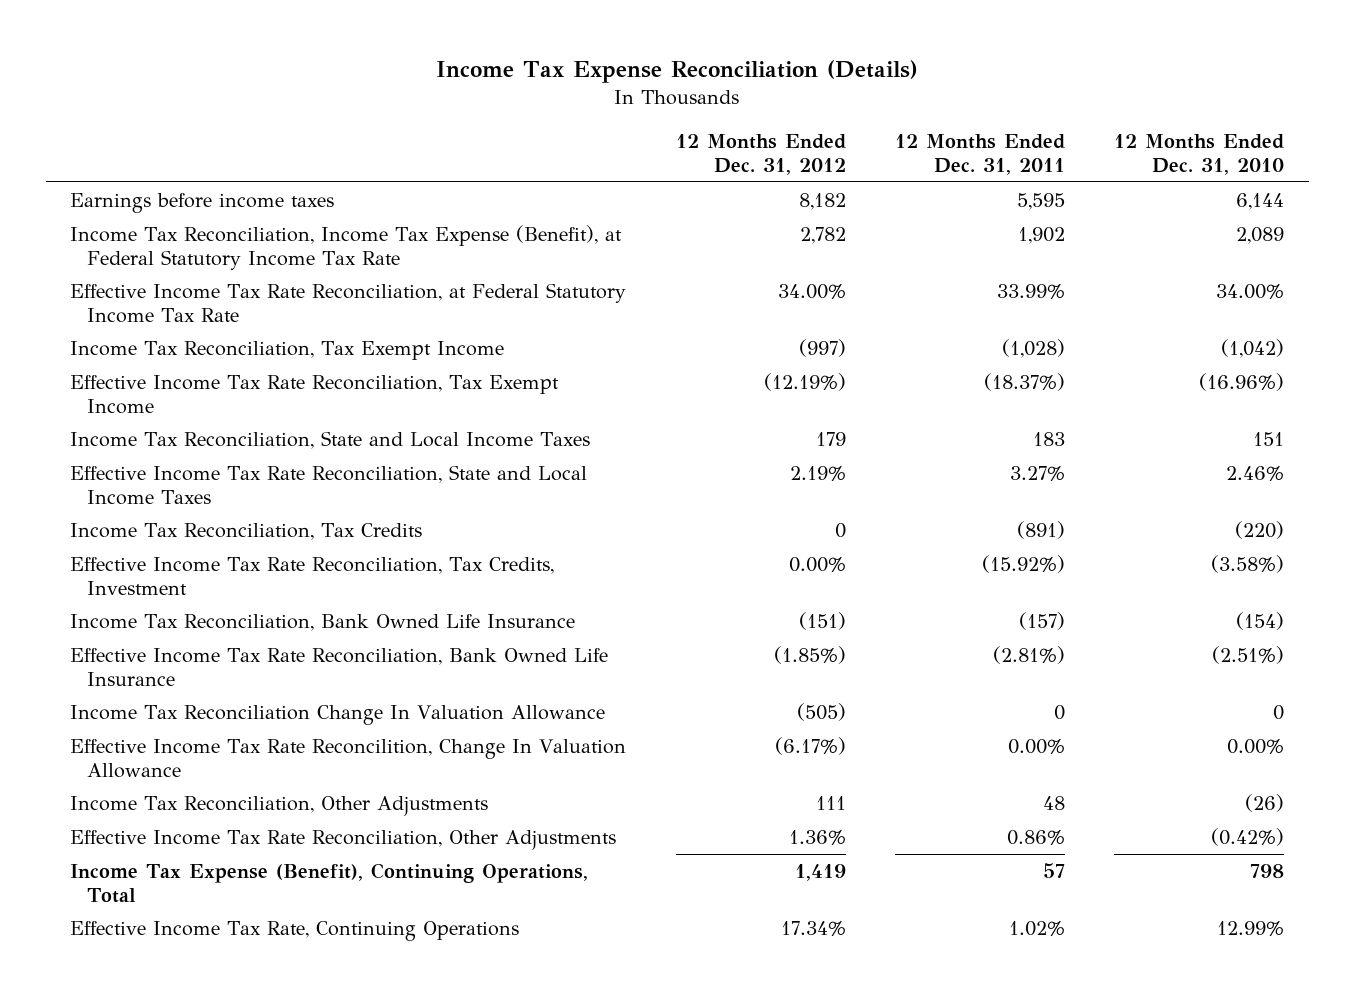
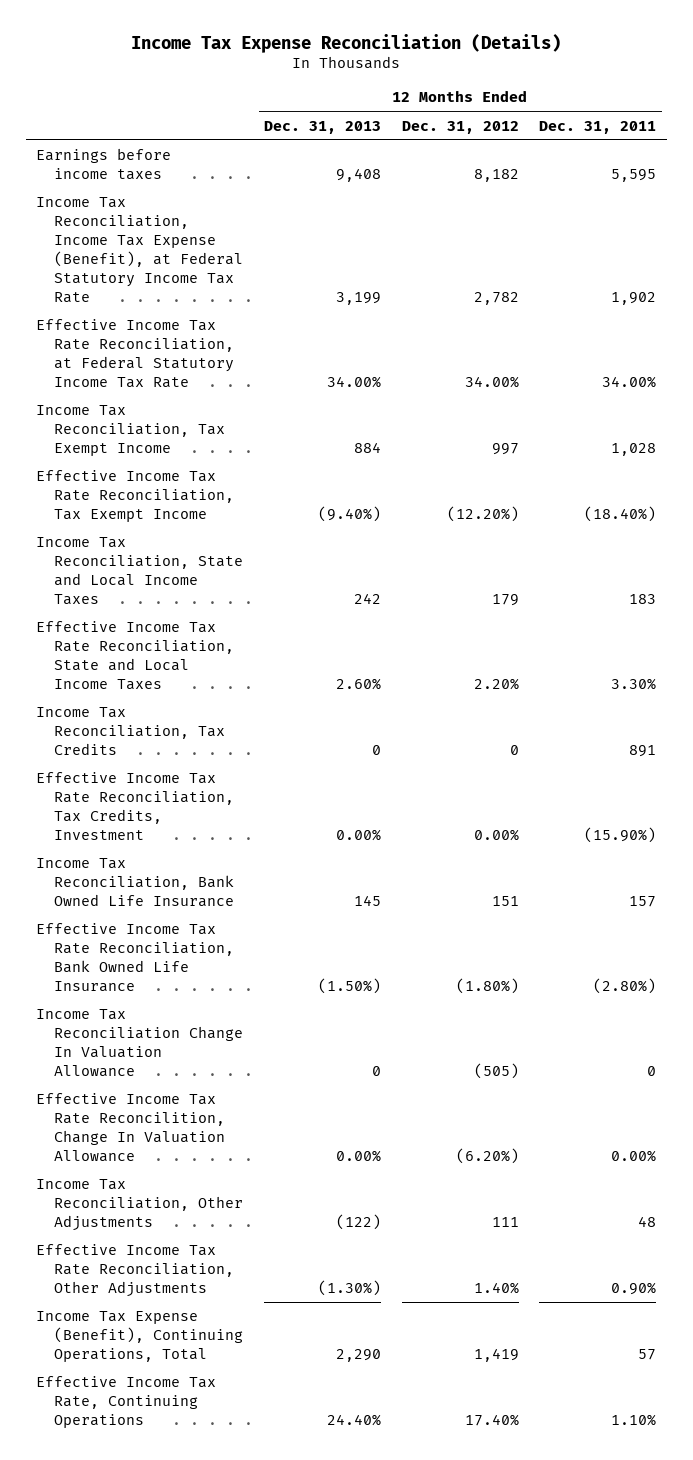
- | 12 Months Ended Dec. 31, 2012 | 12 Months Ended Dec. 31, 2011 | 12 Months Ended Dec. 31, 2010
+ | 12 Months Ended Dec. 31, 2013 | 12 Months Ended Dec. 31, 2012 | 12 Months Ended Dec. 31, 2011
- Effective Income Tax Rate Reconciliation, at Federal Statutory Income Tax Rate | 34.00% | 33.99% | 34.00%
- Income Tax Reconciliation, Tax Exempt Income | (997) | (1,028) | (1,042)
- Effective Income Tax Rate Reconciliation, Tax Exempt Income | (12.19%) | (18.37%) | (16.96%)
+ Effective Income Tax Rate Reconciliation, at Federal Statutory Income Tax Rate | 34.00% | 34.00% | 34.00%
+ Income Tax Reconciliation, Tax Exempt Income | 884 | 997 | 1,028
+ Effective Income Tax Rate Reconciliation, Tax Exempt Income | (9.40%) | (12.20%) | (18.40%)
- Effective Income Tax Rate Reconciliation, State and Local Income Taxes | 2.19% | 3.27% | 2.46%
- Income Tax Reconciliation, Tax Credits | 0 | (891) | (220)
- Effective Income Tax Rate Reconciliation, Tax Credits, Investment | 0.00% | (15.92%) | (3.58%)
- Income Tax Reconciliation, Bank Owned Life Insurance | (151) | (157) | (154)
- Effective Income Tax Rate Reconciliation, Bank Owned Life Insurance | (1.85%) | (2.81%) | (2.51%)
+ Effective Income Tax Rate Reconciliation, State and Local Income Taxes | 2.60% | 2.20% | 3.30%
+ Income Tax Reconciliation, Tax Credits | 0 | 0 | 891
+ Effective Income Tax Rate Reconciliation, Tax Credits, Investment | 0.00% | 0.00% | (15.90%)
+ Income Tax Reconciliation, Bank Owned Life Insurance | 145 | 151 | 157
+ Effective Income Tax Rate Reconciliation, Bank Owned Life Insurance | (1.50%) | (1.80%) | (2.80%)
- Effective Income Tax Rate Reconcilition, Change In Valuation Allowance | (6.17%) | 0.00% | 0.00%
+ Effective Income Tax Rate Reconcilition, Change In Valuation Allowance | 0.00% | (6.20%) | 0.00%
- Effective Income Tax Rate Reconciliation, Other Adjustments | 1.36% | 0.86% | (0.42%)
+ Effective Income Tax Rate Reconciliation, Other Adjustments | (1.30%) | 1.40% | 0.90%
- Effective Income Tax Rate, Continuing Operations | 17.34% | 1.02% | 12.99%
+ Effective Income Tax Rate, Continuing Operations | 24.40% | 17.40% | 1.10%

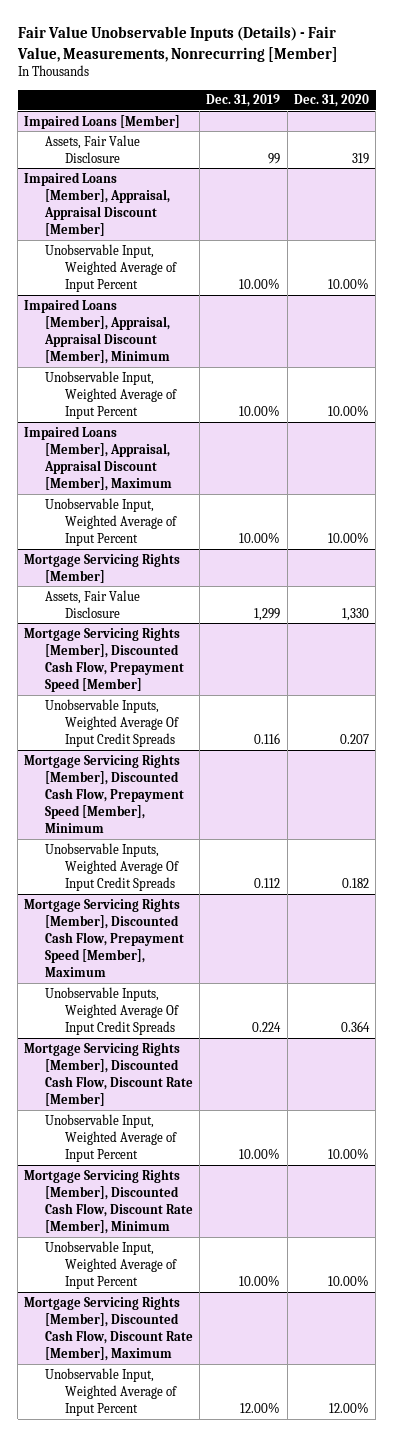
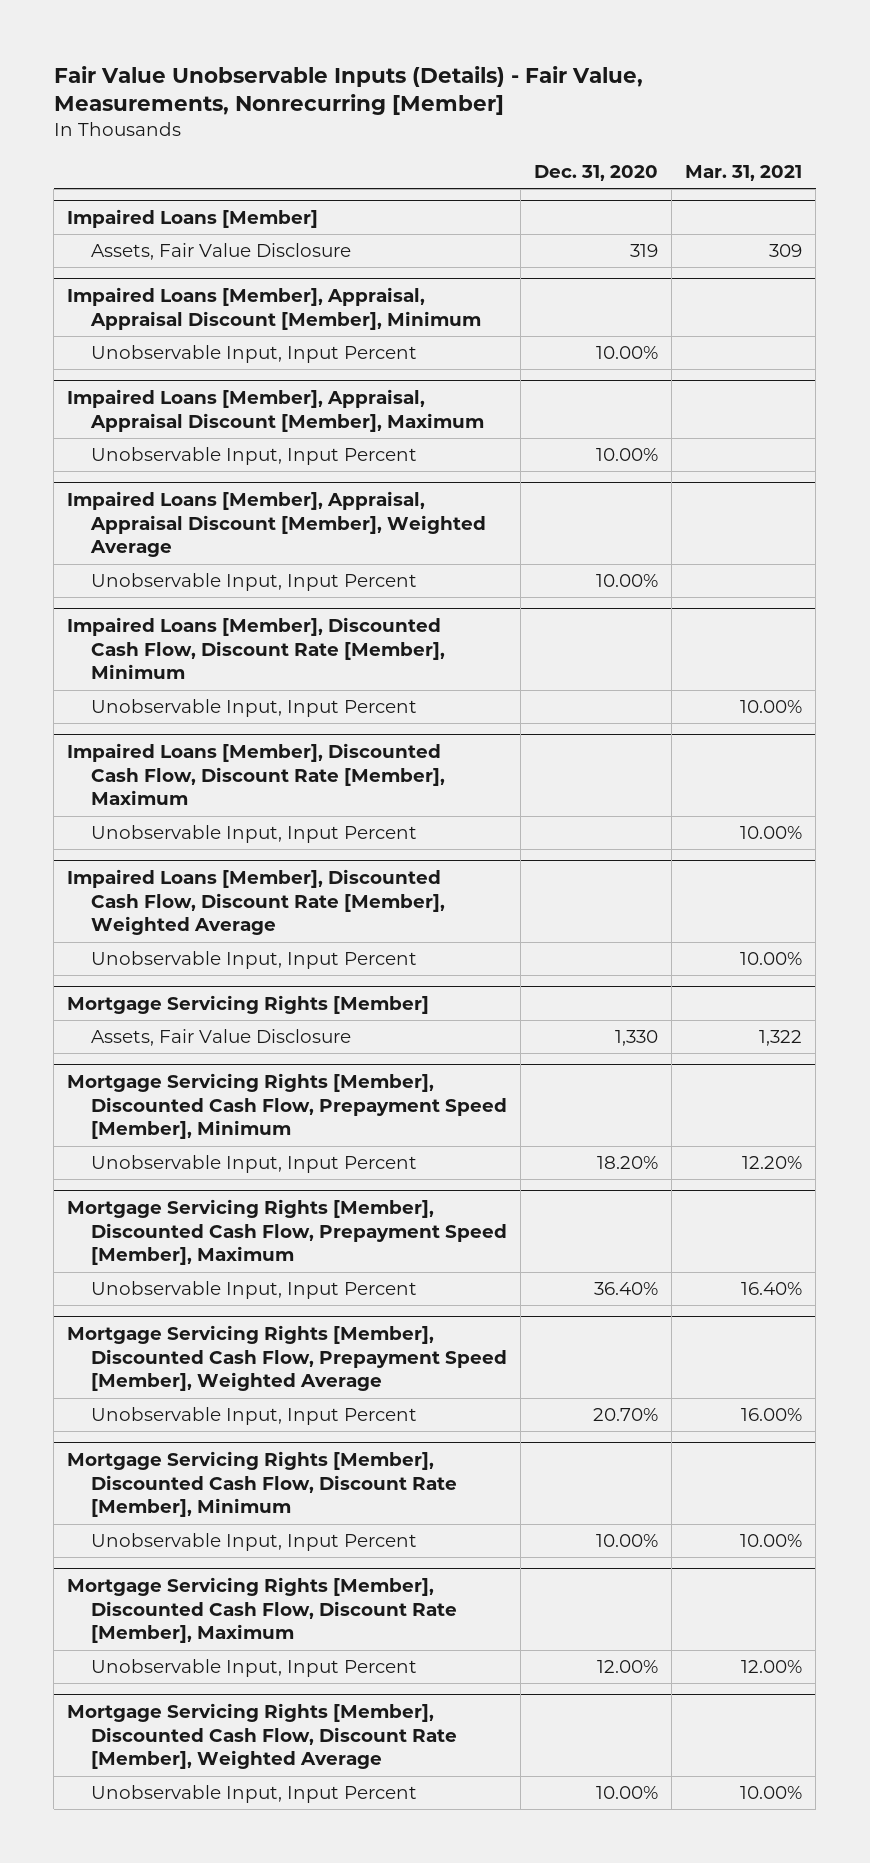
- | Dec. 31, 2019 | Dec. 31, 2020
+ | Dec. 31, 2020 | Mar. 31, 2021
- Impaired Loans [Member], Appraisal, Appraisal Discount [Member]
- Unobservable Input, Weighted Average of Input Percent | 10.00% | 10.00%
@ Impaired Loans [Member], Appraisal, Appraisal Discount [Member], Minimum
- Unobservable Input, Weighted Average of Input Percent | 10.00% | 10.00%
+ Unobservable Input, Input Percent | 10.00% |
@ Impaired Loans [Member], Appraisal, Appraisal Discount [Member], Maximum
- Unobservable Input, Weighted Average of Input Percent | 10.00% | 10.00%
+ Unobservable Input, Input Percent | 10.00% |
+ Impaired Loans [Member], Appraisal, Appraisal Discount [Member], Weighted Average
+ Unobservable Input, Input Percent | 10.00% |
+ Impaired Loans [Member], Discounted Cash Flow, Discount Rate [Member], Minimum
+ Unobservable Input, Input Percent | | 10.00%
+ Impaired Loans [Member], Discounted Cash Flow, Discount Rate [Member], Maximum
+ Unobservable Input, Input Percent | | 10.00%
+ Impaired Loans [Member], Discounted Cash Flow, Discount Rate [Member], Weighted Average
+ Unobservable Input, Input Percent | | 10.00%
- Mortgage Servicing Rights [Member], Discounted Cash Flow, Prepayment Speed [Member]
- Unobservable Inputs, Weighted Average Of Input Credit Spreads | 0.116 | 0.207
@ Mortgage Servicing Rights [Member], Discounted Cash Flow, Prepayment Speed [Member], Minimum
- Unobservable Inputs, Weighted Average Of Input Credit Spreads | 0.112 | 0.182
+ Unobservable Input, Input Percent | 18.20% | 12.20%
@ Mortgage Servicing Rights [Member], Discounted Cash Flow, Prepayment Speed [Member], Maximum
- Unobservable Inputs, Weighted Average Of Input Credit Spreads | 0.224 | 0.364
- Mortgage Servicing Rights [Member], Discounted Cash Flow, Discount Rate [Member]
- Unobservable Input, Weighted Average of Input Percent | 10.00% | 10.00%
@ Mortgage Servicing Rights [Member], Discounted Cash Flow, Prepayment Speed [Member], Maximum
+ Unobservable Input, Input Percent | 36.40% | 16.40%
+ Mortgage Servicing Rights [Member], Discounted Cash Flow, Prepayment Speed [Member], Weighted Average
+ Unobservable Input, Input Percent | 20.70% | 16.00%
@ Mortgage Servicing Rights [Member], Discounted Cash Flow, Discount Rate [Member], Minimum
- Unobservable Input, Weighted Average of Input Percent | 10.00% | 10.00%
+ Unobservable Input, Input Percent | 10.00% | 10.00%
@ Mortgage Servicing Rights [Member], Discounted Cash Flow, Discount Rate [Member], Maximum
- Unobservable Input, Weighted Average of Input Percent | 12.00% | 12.00%
+ Unobservable Input, Input Percent | 12.00% | 12.00%
+ Mortgage Servicing Rights [Member], Discounted Cash Flow, Discount Rate [Member], Weighted Average
+ Unobservable Input, Input Percent | 10.00% | 10.00%

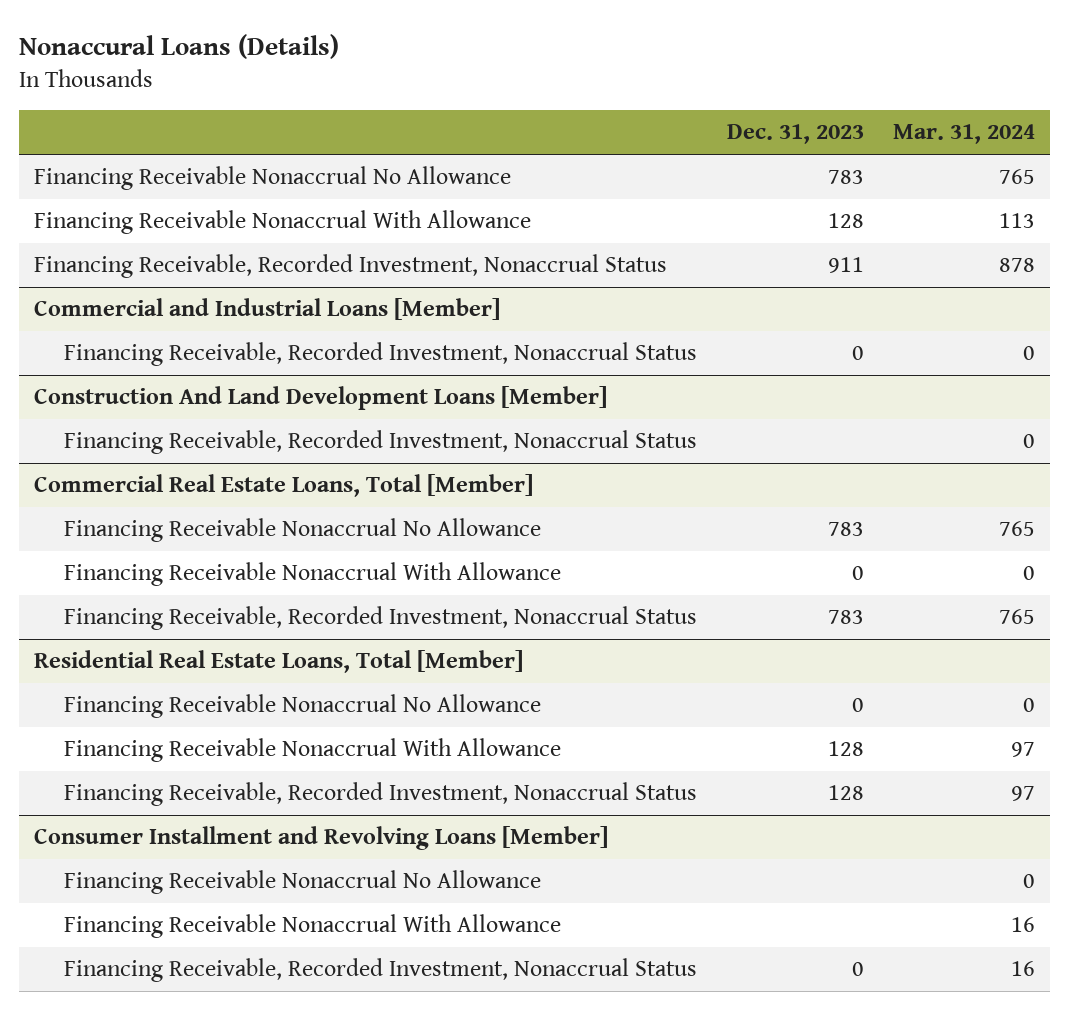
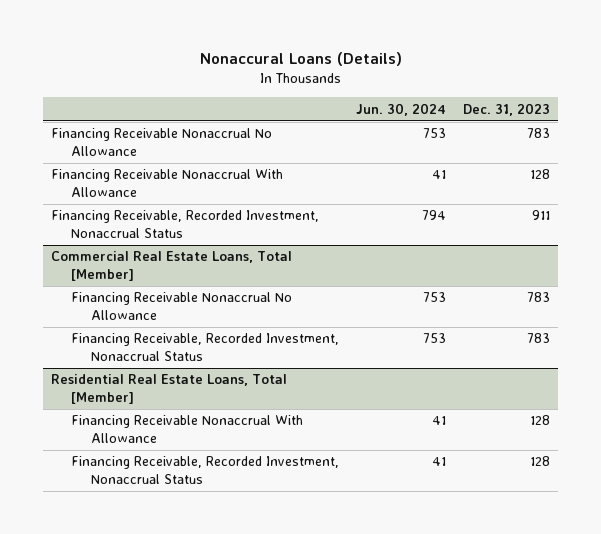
- | Dec. 31, 2023 | Mar. 31, 2024
+ | Jun. 30, 2024 | Dec. 31, 2023
- Commercial and Industrial Loans [Member]
- Financing Receivable, Recorded Investment, Nonaccrual Status | 0 | 0
- Construction And Land Development Loans [Member]
- Financing Receivable, Recorded Investment, Nonaccrual Status | | 0
@ Commercial Real Estate Loans, Total [Member]
- Financing Receivable Nonaccrual With Allowance | 0 | 0
@ Residential Real Estate Loans, Total [Member]
- Financing Receivable Nonaccrual No Allowance | 0 | 0
- Consumer Installment and Revolving Loans [Member]
- Financing Receivable Nonaccrual No Allowance | | 0
- Financing Receivable Nonaccrual With Allowance | | 16
- Financing Receivable, Recorded Investment, Nonaccrual Status | 0 | 16

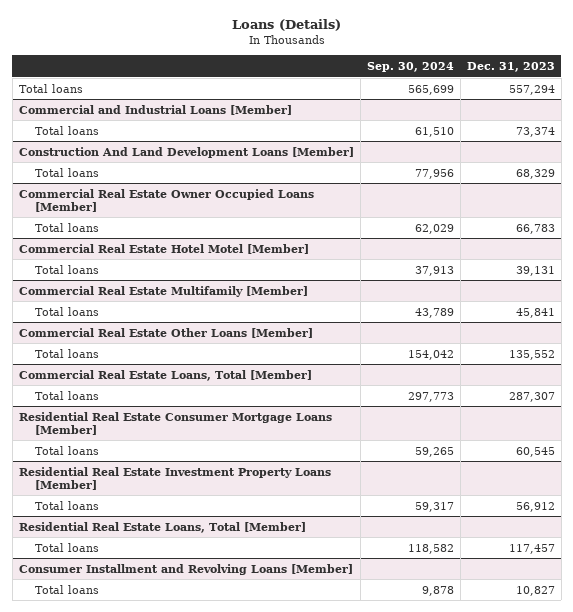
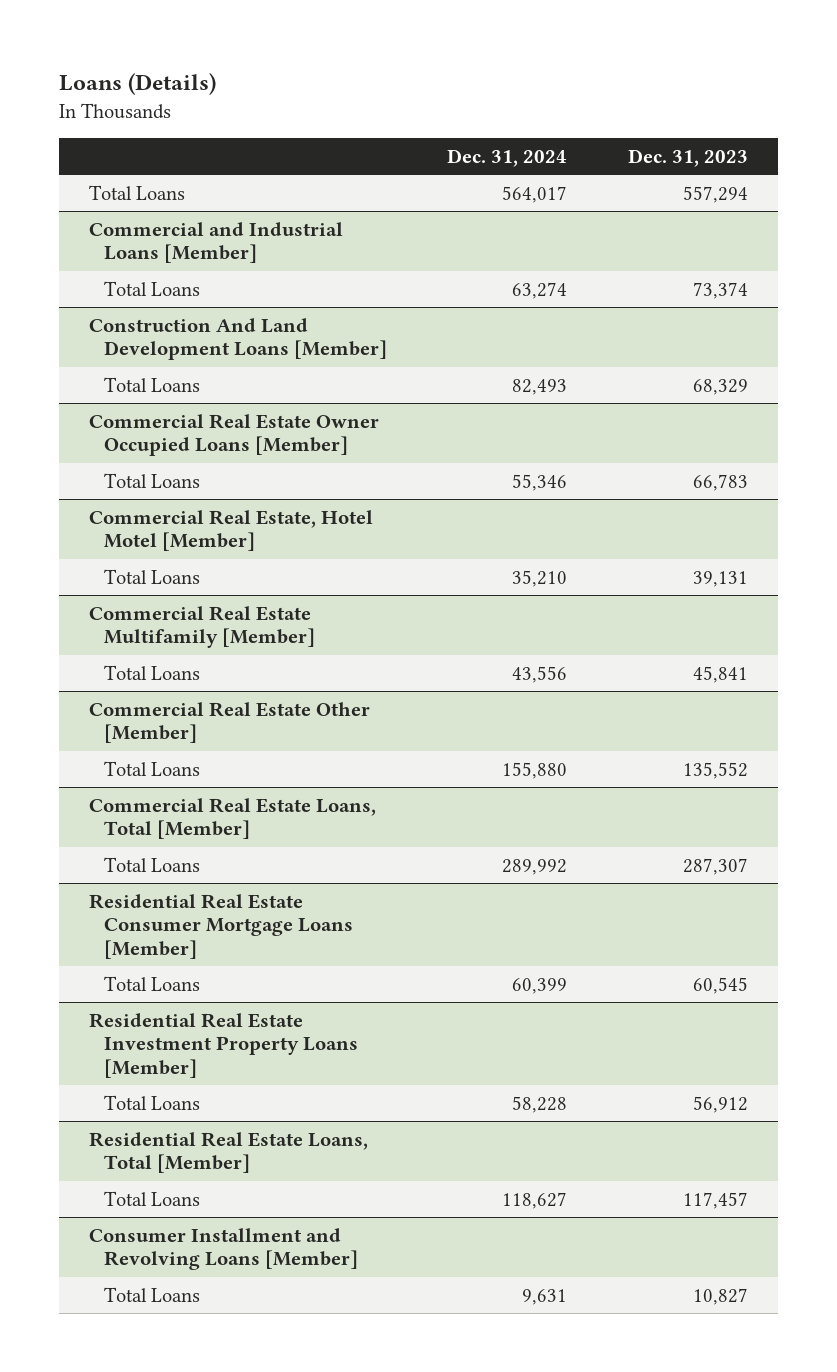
- | Sep. 30, 2024 | Dec. 31, 2023
+ | Dec. 31, 2024 | Dec. 31, 2023
- Total loans | 565,699 | 557,294
+ Total Loans | 564,017 | 557,294
@ Commercial and Industrial Loans [Member]
- Total loans | 61,510 | 73,374
+ Total Loans | 63,274 | 73,374
@ Construction And Land Development Loans [Member]
- Total loans | 77,956 | 68,329
+ Total Loans | 82,493 | 68,329
@ Commercial Real Estate Owner Occupied Loans [Member]
- Total loans | 62,029 | 66,783
- Commercial Real Estate Hotel Motel [Member]
- Total loans | 37,913 | 39,131
@ Commercial Real Estate Owner Occupied Loans [Member]
+ Total Loans | 55,346 | 66,783
+ Commercial Real Estate, Hotel Motel [Member]
+ Total Loans | 35,210 | 39,131
@ Commercial Real Estate Multifamily [Member]
- Total loans | 43,789 | 45,841
- Commercial Real Estate Other Loans [Member]
- Total loans | 154,042 | 135,552
@ Commercial Real Estate Multifamily [Member]
+ Total Loans | 43,556 | 45,841
+ Commercial Real Estate Other [Member]
+ Total Loans | 155,880 | 135,552
@ Commercial Real Estate Loans, Total [Member]
- Total loans | 297,773 | 287,307
+ Total Loans | 289,992 | 287,307
@ Residential Real Estate Consumer Mortgage Loans [Member]
- Total loans | 59,265 | 60,545
+ Total Loans | 60,399 | 60,545
@ Residential Real Estate Investment Property Loans [Member]
- Total loans | 59,317 | 56,912
+ Total Loans | 58,228 | 56,912
@ Residential Real Estate Loans, Total [Member]
- Total loans | 118,582 | 117,457
+ Total Loans | 118,627 | 117,457
@ Consumer Installment and Revolving Loans [Member]
- Total loans | 9,878 | 10,827
+ Total Loans | 9,631 | 10,827

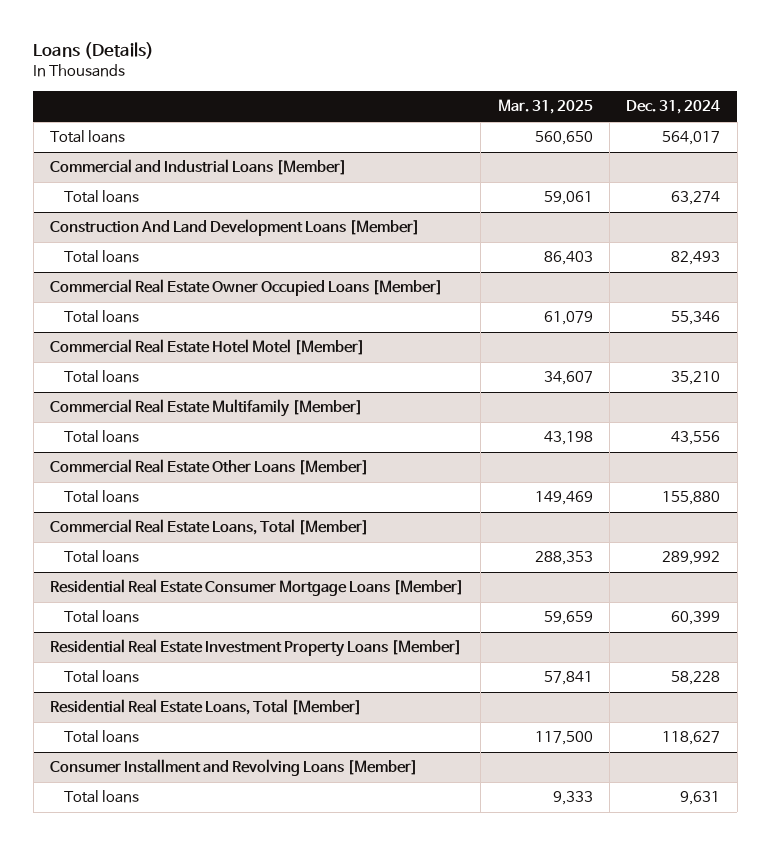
- | Dec. 31, 2024 | Dec. 31, 2023
+ | Mar. 31, 2025 | Dec. 31, 2024
- Total Loans | 564,017 | 557,294
+ Total loans | 560,650 | 564,017
@ Commercial and Industrial Loans [Member]
- Total Loans | 63,274 | 73,374
+ Total loans | 59,061 | 63,274
@ Construction And Land Development Loans [Member]
- Total Loans | 82,493 | 68,329
+ Total loans | 86,403 | 82,493
@ Commercial Real Estate Owner Occupied Loans [Member]
- Total Loans | 55,346 | 66,783
- Commercial Real Estate, Hotel Motel [Member]
- Total Loans | 35,210 | 39,131
@ Commercial Real Estate Owner Occupied Loans [Member]
+ Total loans | 61,079 | 55,346
+ Commercial Real Estate Hotel Motel [Member]
+ Total loans | 34,607 | 35,210
@ Commercial Real Estate Multifamily [Member]
- Total Loans | 43,556 | 45,841
- Commercial Real Estate Other [Member]
- Total Loans | 155,880 | 135,552
@ Commercial Real Estate Multifamily [Member]
+ Total loans | 43,198 | 43,556
+ Commercial Real Estate Other Loans [Member]
+ Total loans | 149,469 | 155,880
@ Commercial Real Estate Loans, Total [Member]
- Total Loans | 289,992 | 287,307
+ Total loans | 288,353 | 289,992
@ Residential Real Estate Consumer Mortgage Loans [Member]
- Total Loans | 60,399 | 60,545
+ Total loans | 59,659 | 60,399
@ Residential Real Estate Investment Property Loans [Member]
- Total Loans | 58,228 | 56,912
+ Total loans | 57,841 | 58,228
@ Residential Real Estate Loans, Total [Member]
- Total Loans | 118,627 | 117,457
+ Total loans | 117,500 | 118,627
@ Consumer Installment and Revolving Loans [Member]
- Total Loans | 9,631 | 10,827
+ Total loans | 9,333 | 9,631

